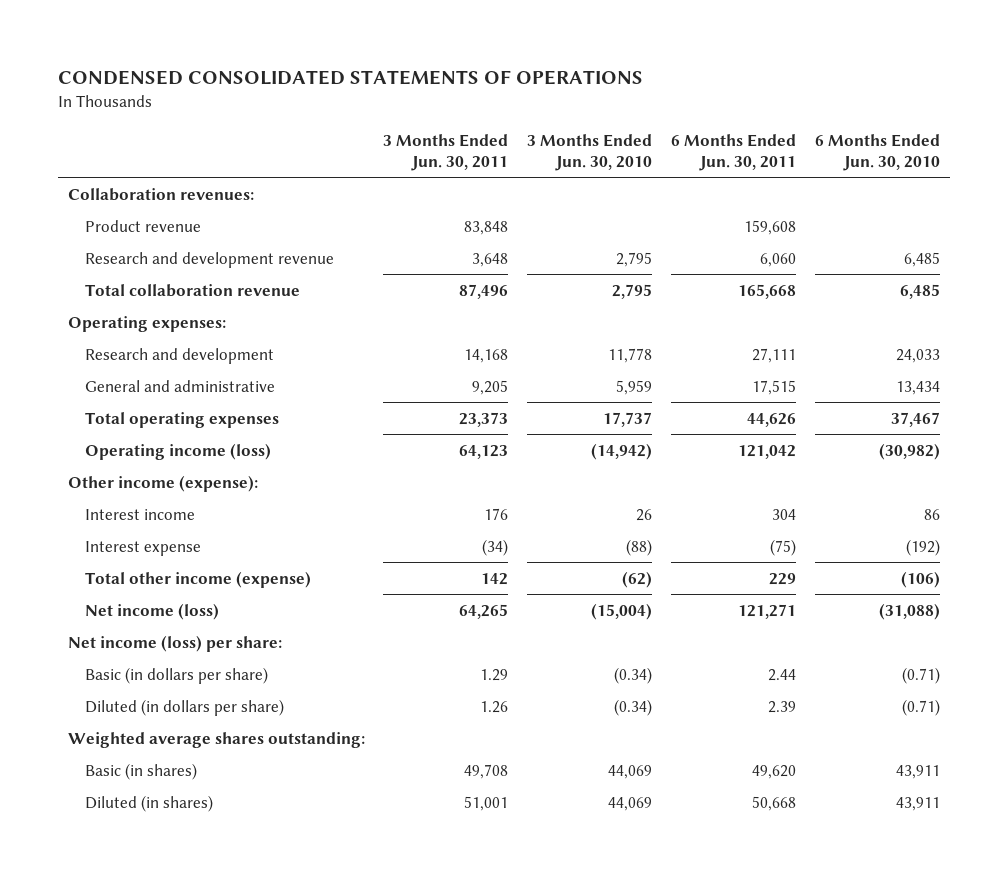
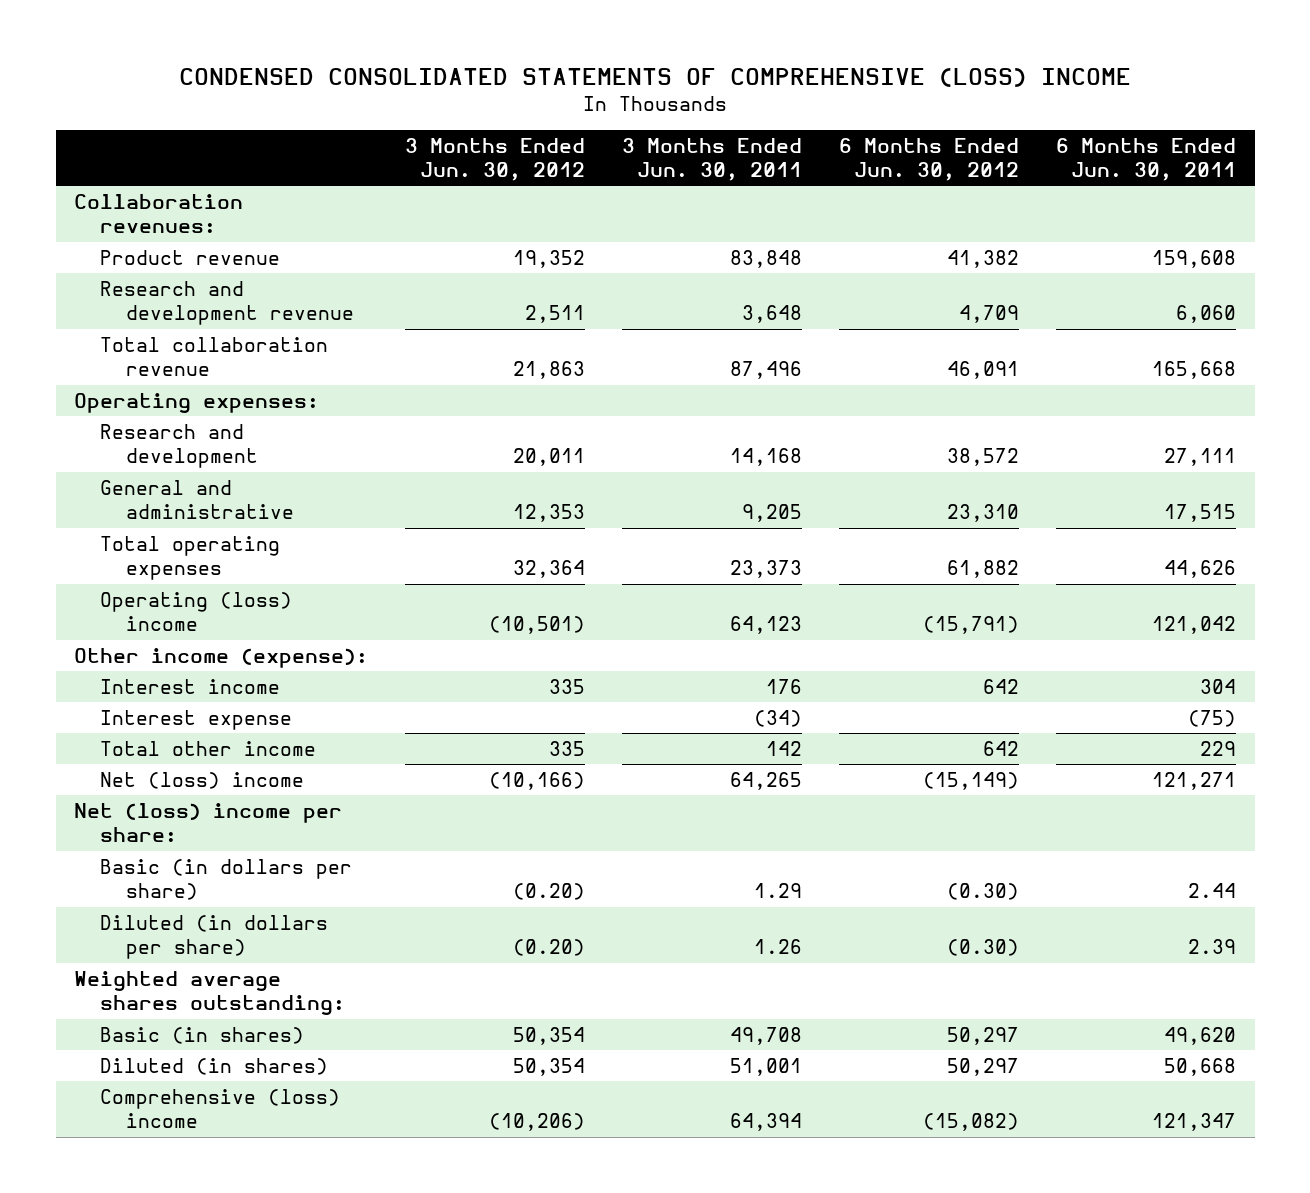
- CONDENSED CONSOLIDATED STATEMENTS OF OPERATIONS
+ CONDENSED CONSOLIDATED STATEMENTS OF COMPREHENSIVE (LOSS) INCOME
- | 3 Months Ended Jun. 30, 2011 | 3 Months Ended Jun. 30, 2010 | 6 Months Ended Jun. 30, 2011 | 6 Months Ended Jun. 30, 2010
+ | 3 Months Ended Jun. 30, 2012 | 3 Months Ended Jun. 30, 2011 | 6 Months Ended Jun. 30, 2012 | 6 Months Ended Jun. 30, 2011
- Operating income (loss) | 64,123 | (14,942) | 121,042 | (30,982)
+ Operating (loss) income | (10,501) | 64,123 | (15,791) | 121,042
- Total other income (expense) | 142 | (62) | 229 | (106)
- Net income (loss) | 64,265 | (15,004) | 121,271 | (31,088)
- Net income (loss) per share:
+ Total other income | 335 | 142 | 642 | 229
+ Net (loss) income | (10,166) | 64,265 | (15,149) | 121,271
+ Net (loss) income per share:
+ Comprehensive (loss) income | (10,206) | 64,394 | (15,082) | 121,347

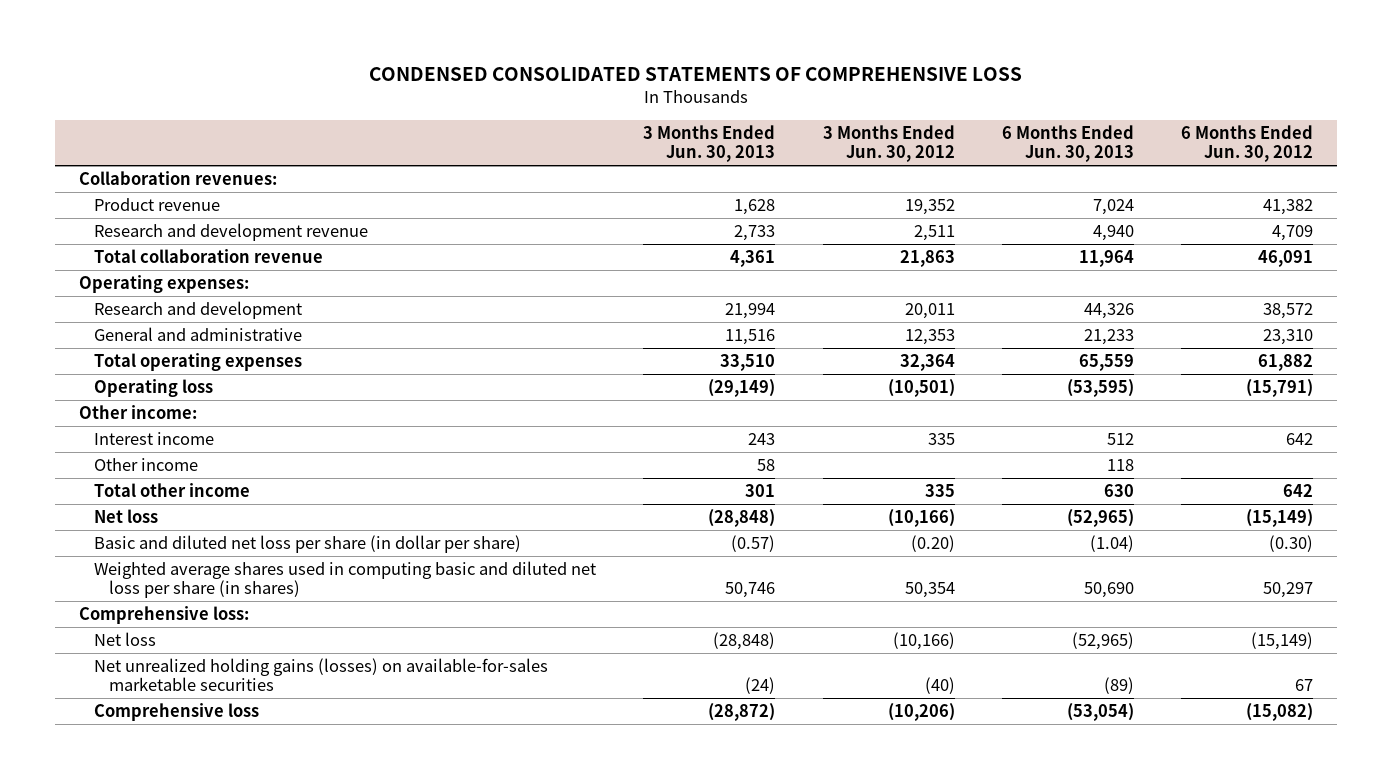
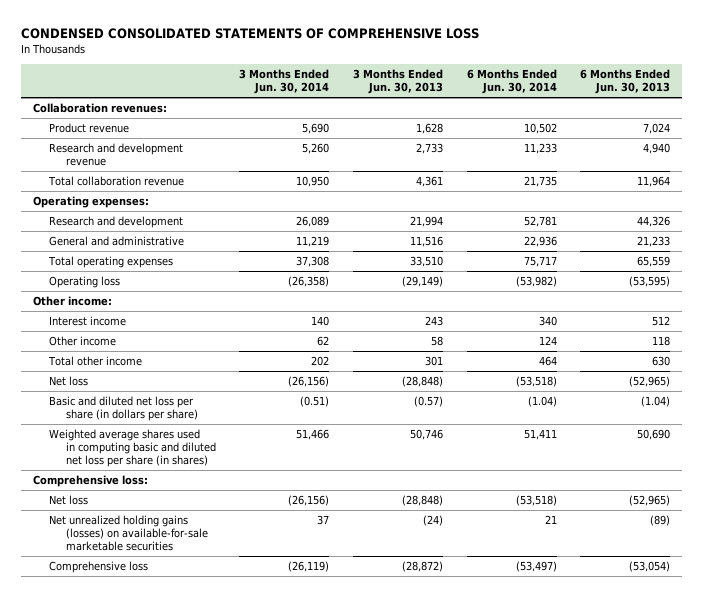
- | 3 Months Ended Jun. 30, 2013 | 3 Months Ended Jun. 30, 2012 | 6 Months Ended Jun. 30, 2013 | 6 Months Ended Jun. 30, 2012
+ | 3 Months Ended Jun. 30, 2014 | 3 Months Ended Jun. 30, 2013 | 6 Months Ended Jun. 30, 2014 | 6 Months Ended Jun. 30, 2013
- Basic and diluted net loss per share (in dollar per share) | (0.57) | (0.20) | (1.04) | (0.30)
+ Basic and diluted net loss per share (in dollars per share) | (0.51) | (0.57) | (1.04) | (1.04)
- Net unrealized holding gains (losses) on available-for-sales marketable securities | (24) | (40) | (89) | 67
+ Net unrealized holding gains (losses) on available-for-sale marketable securities | 37 | (24) | 21 | (89)

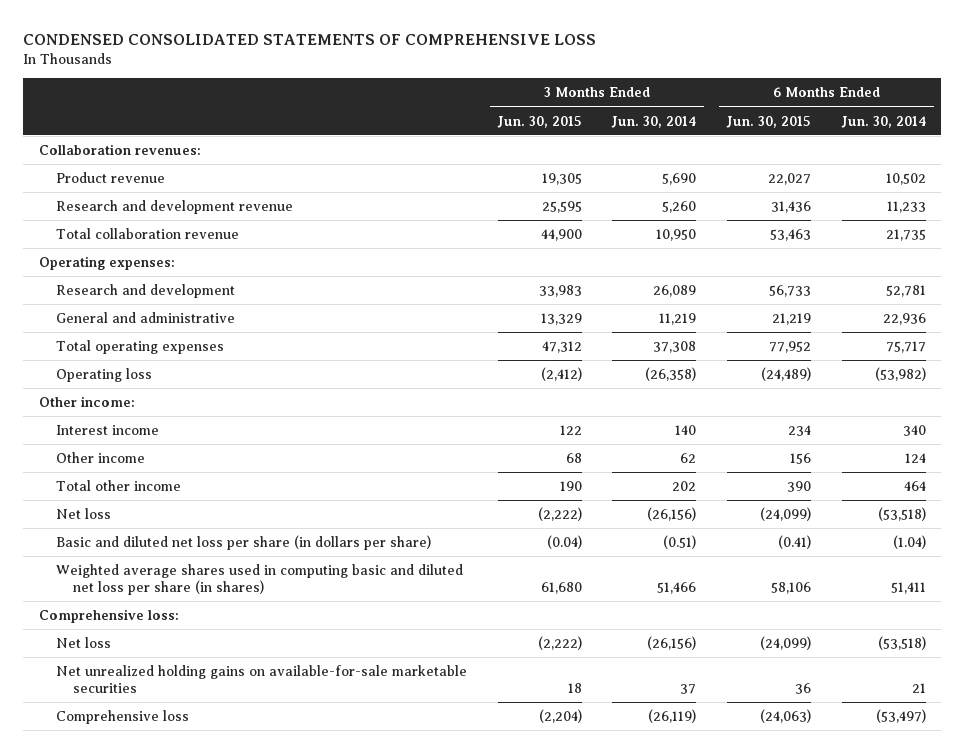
- | 3 Months Ended Jun. 30, 2014 | 3 Months Ended Jun. 30, 2013 | 6 Months Ended Jun. 30, 2014 | 6 Months Ended Jun. 30, 2013
+ | 3 Months Ended Jun. 30, 2015 | 3 Months Ended Jun. 30, 2014 | 6 Months Ended Jun. 30, 2015 | 6 Months Ended Jun. 30, 2014
- Net unrealized holding gains (losses) on available-for-sale marketable securities | 37 | (24) | 21 | (89)
+ Net unrealized holding gains on available-for-sale marketable securities | 18 | 37 | 36 | 21

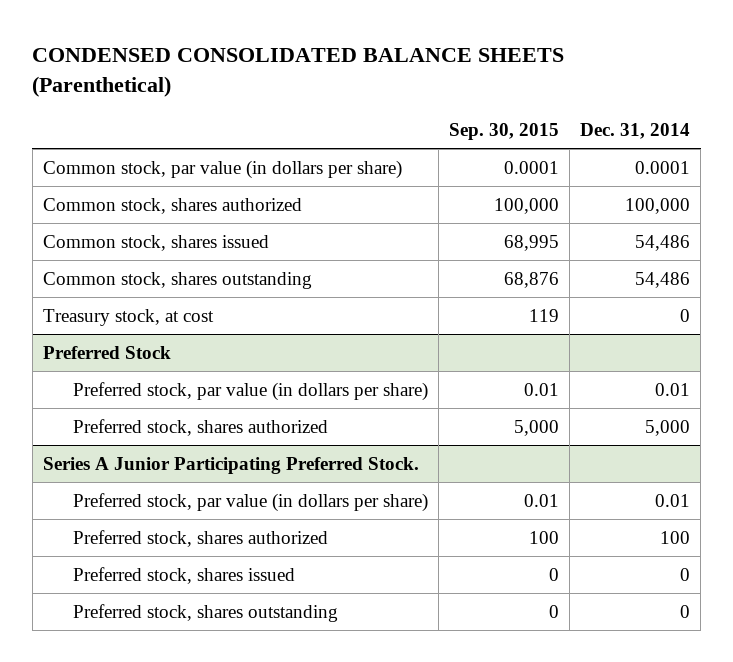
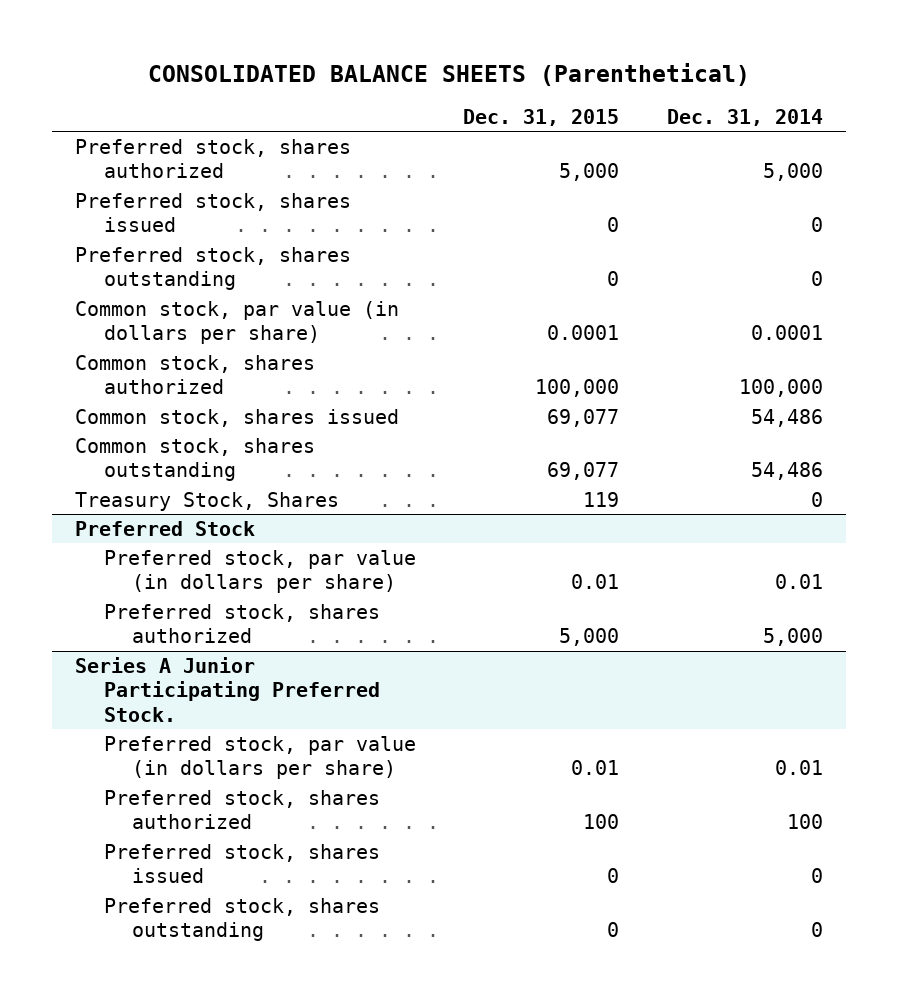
- CONDENSED CONSOLIDATED BALANCE SHEETS (Parenthetical)
+ CONSOLIDATED BALANCE SHEETS (Parenthetical)
- | Sep. 30, 2015 | Dec. 31, 2014
+ | Dec. 31, 2015 | Dec. 31, 2014
+ Preferred stock, shares authorized | 5,000 | 5,000
+ Preferred stock, shares issued | 0 | 0
+ Preferred stock, shares outstanding | 0 | 0
- Treasury stock, at cost | 119 | 0
+ Treasury Stock, Shares | 119 | 0

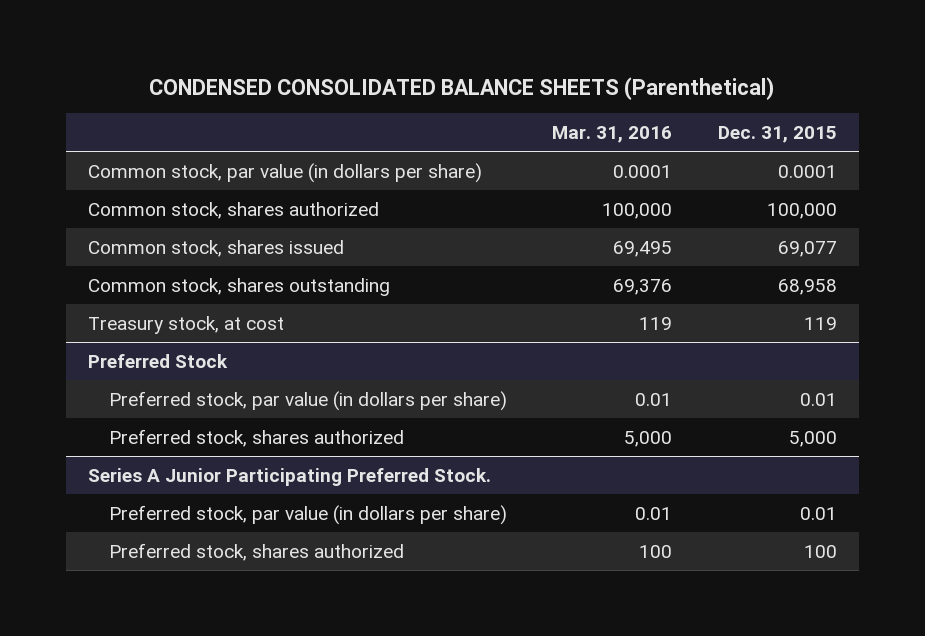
- CONSOLIDATED BALANCE SHEETS (Parenthetical)
+ CONDENSED CONSOLIDATED BALANCE SHEETS (Parenthetical)
- | Dec. 31, 2015 | Dec. 31, 2014
+ | Mar. 31, 2016 | Dec. 31, 2015
- Preferred stock, shares authorized | 5,000 | 5,000
- Preferred stock, shares issued | 0 | 0
- Preferred stock, shares outstanding | 0 | 0
- Common stock, shares outstanding | 69,077 | 54,486
- Treasury Stock, Shares | 119 | 0
+ Common stock, shares outstanding | 69,376 | 68,958
+ Treasury stock, at cost | 119 | 119
@ Series A Junior Participating Preferred Stock.
- Preferred stock, shares issued | 0 | 0
- Preferred stock, shares outstanding | 0 | 0

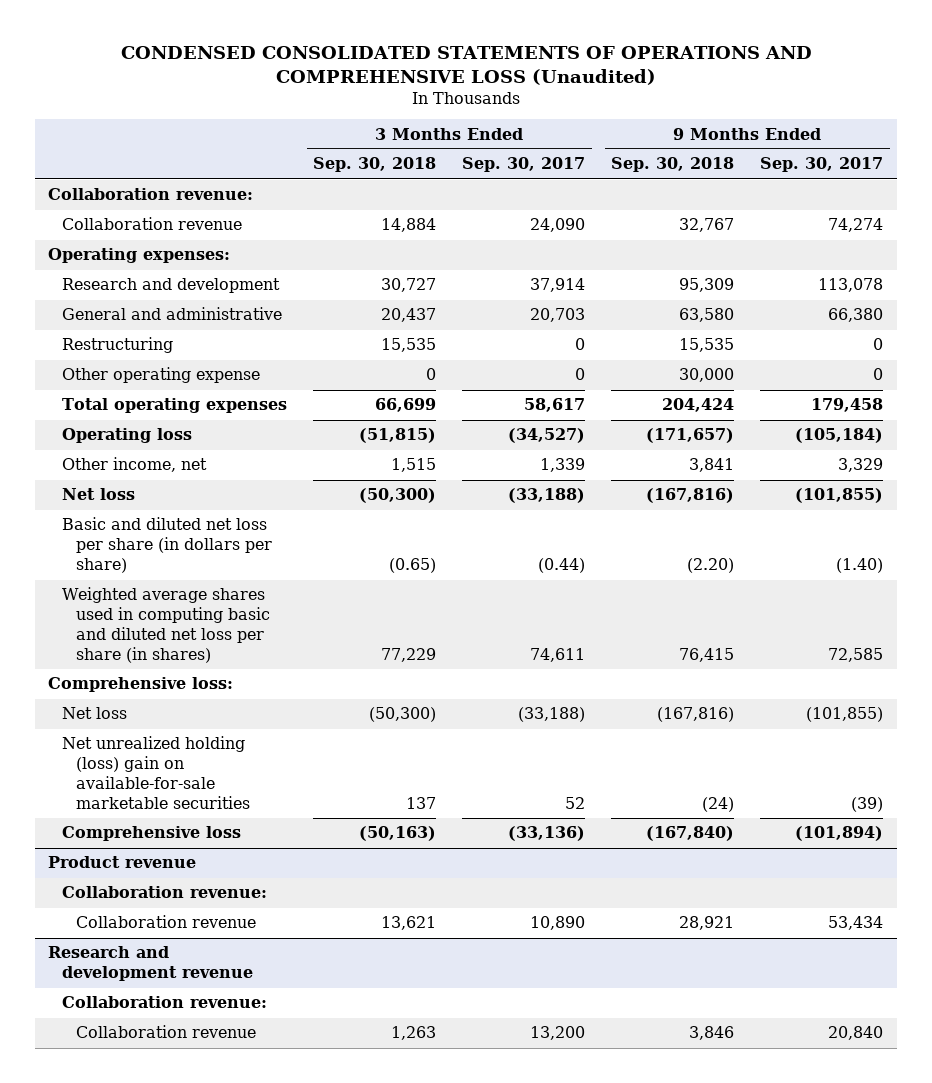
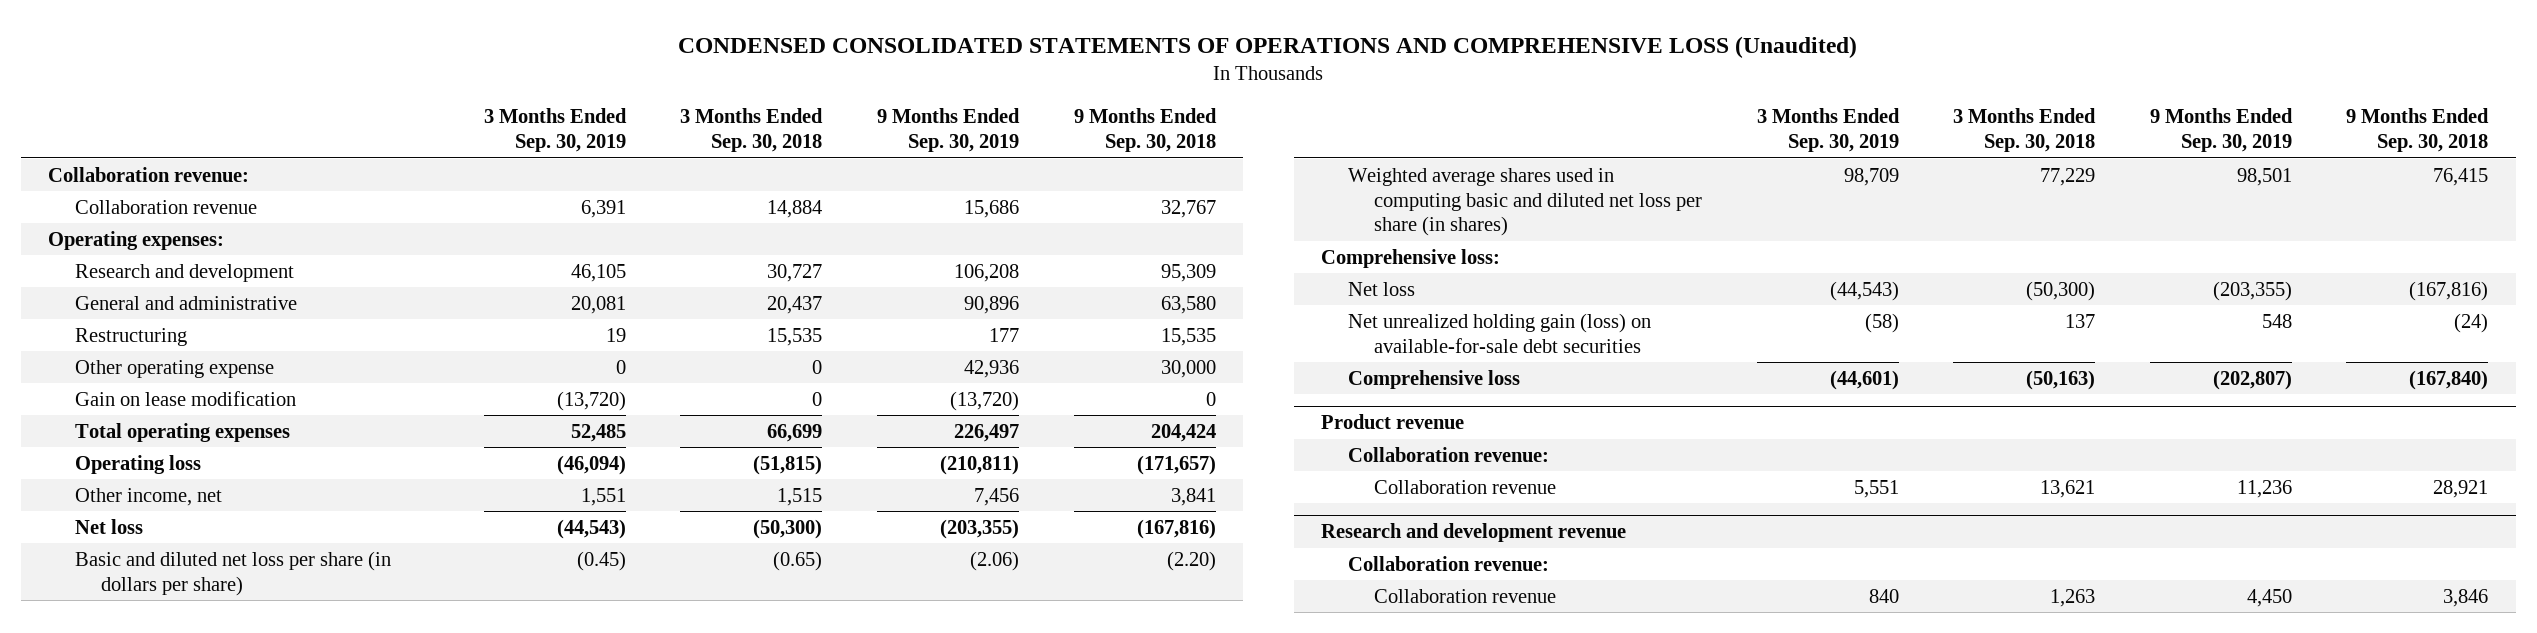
- | 3 Months Ended Sep. 30, 2018 | 3 Months Ended Sep. 30, 2017 | 9 Months Ended Sep. 30, 2018 | 9 Months Ended Sep. 30, 2017
+ | 3 Months Ended Sep. 30, 2019 | 3 Months Ended Sep. 30, 2018 | 9 Months Ended Sep. 30, 2019 | 9 Months Ended Sep. 30, 2018
+ Gain on lease modification | (13,720) | 0 | (13,720) | 0
- Net unrealized holding (loss) gain on available-for-sale marketable securities | 137 | 52 | (24) | (39)
+ Net unrealized holding gain (loss) on available-for-sale debt securities | (58) | 137 | 548 | (24)

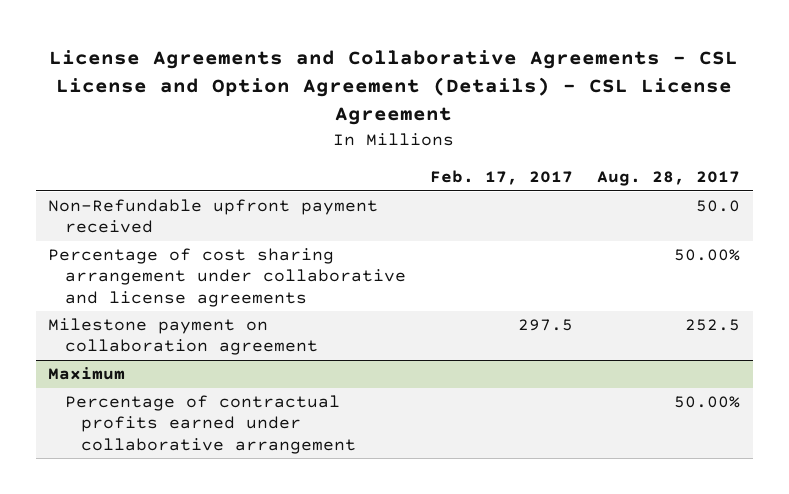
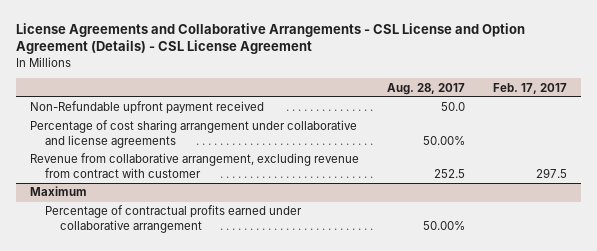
- License Agreements and Collaborative Agreements - CSL License and Option Agreement (Details) - CSL License Agreement
+ License Agreements and Collaborative Arrangements - CSL License and Option Agreement (Details) - CSL License Agreement
- | Feb. 17, 2017 | Aug. 28, 2017
+ | Aug. 28, 2017 | Feb. 17, 2017
- Milestone payment on collaboration agreement | 297.5 | 252.5
+ Revenue from collaborative arrangement, excluding revenue from contract with customer | 252.5 | 297.5

